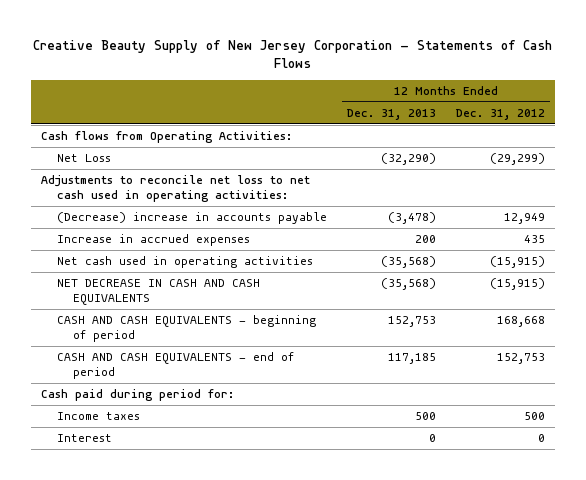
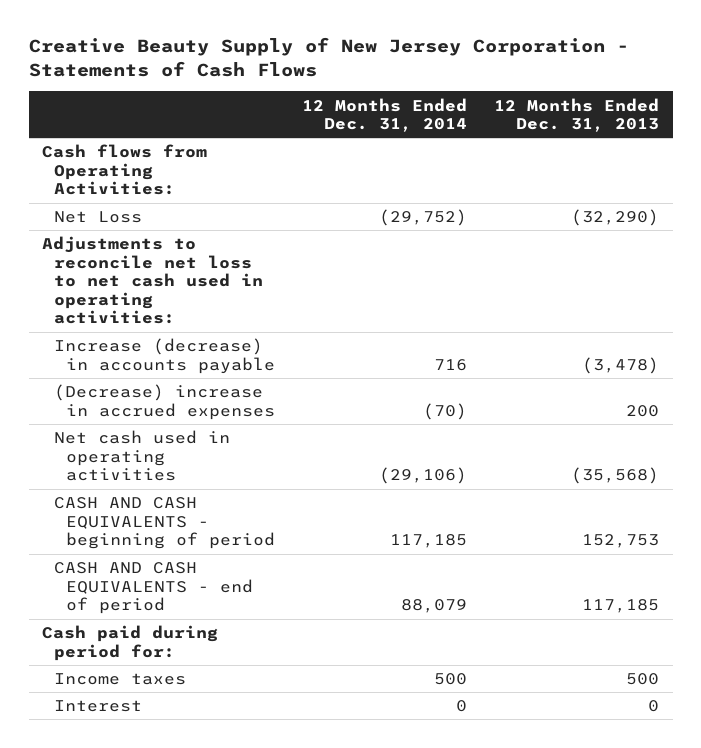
- | 12 Months Ended Dec. 31, 2013 | 12 Months Ended Dec. 31, 2012
+ | 12 Months Ended Dec. 31, 2014 | 12 Months Ended Dec. 31, 2013
- (Decrease) increase in accounts payable | (3,478) | 12,949
- Increase in accrued expenses | 200 | 435
+ Increase (decrease) in accounts payable | 716 | (3,478)
+ (Decrease) increase in accrued expenses | (70) | 200
- NET DECREASE IN CASH AND CASH EQUIVALENTS | (35,568) | (15,915)

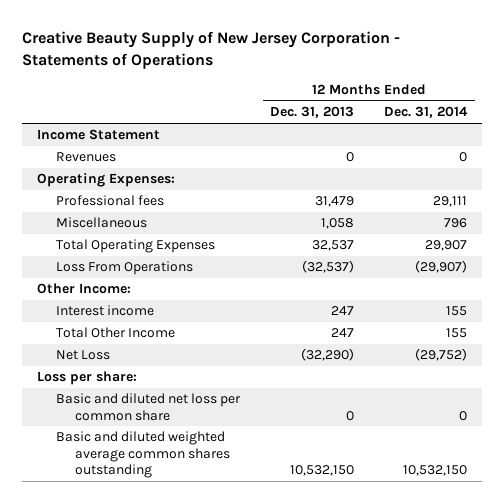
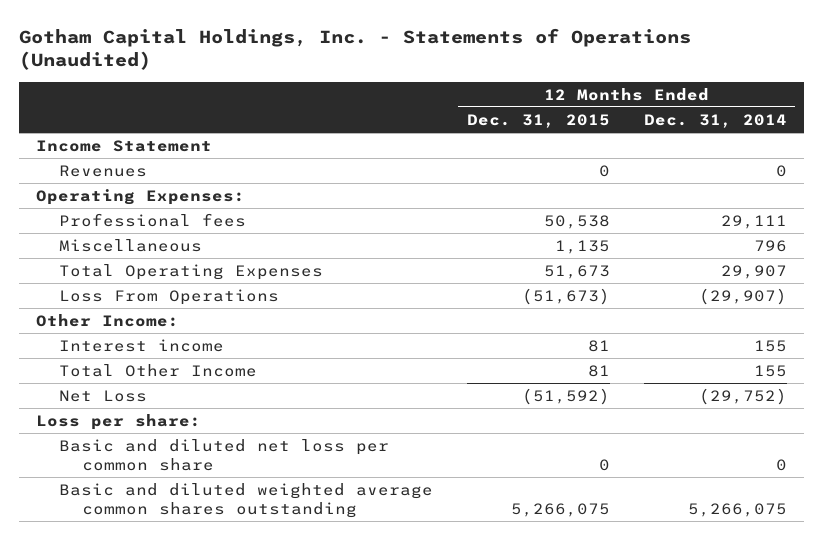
- Creative Beauty Supply of New Jersey Corporation - Statements of Operations
+ Gotham Capital Holdings, Inc. - Statements of Operations (Unaudited)
- | 12 Months Ended Dec. 31, 2013 | 12 Months Ended Dec. 31, 2014
+ | 12 Months Ended Dec. 31, 2015 | 12 Months Ended Dec. 31, 2014
- Basic and diluted weighted average common shares outstanding | 10,532,150 | 10,532,150
+ Basic and diluted weighted average common shares outstanding | 5,266,075 | 5,266,075

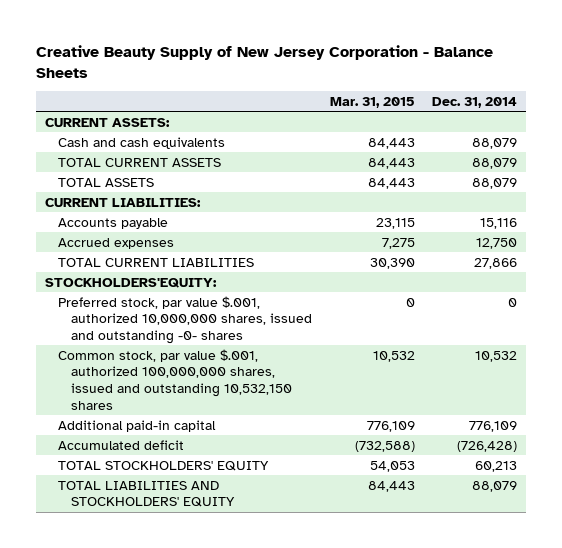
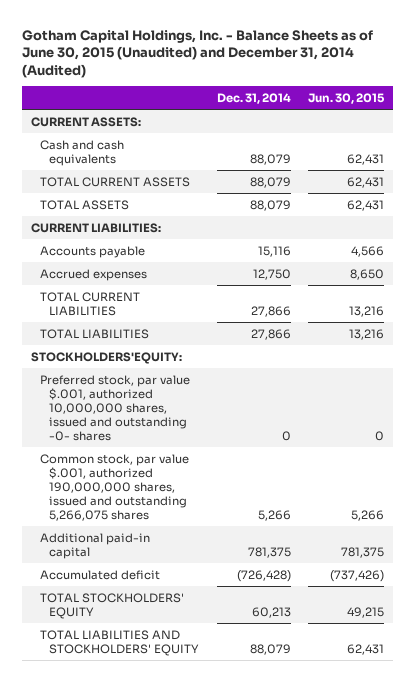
- Creative Beauty Supply of New Jersey Corporation - Balance Sheets
+ Gotham Capital Holdings, Inc. - Balance Sheets as of June 30, 2015 (Unaudited) and December 31, 2014 (Audited)
- | Mar. 31, 2015 | Dec. 31, 2014
+ | Dec. 31, 2014 | Jun. 30, 2015
+ TOTAL LIABILITIES | 27,866 | 13,216
- Common stock, par value $.001, authorized 100,000,000 shares, issued and outstanding 10,532,150 shares | 10,532 | 10,532
- Additional paid-in capital | 776,109 | 776,109
+ Common stock, par value $.001, authorized 190,000,000 shares, issued and outstanding 5,266,075 shares | 5,266 | 5,266
+ Additional paid-in capital | 781,375 | 781,375

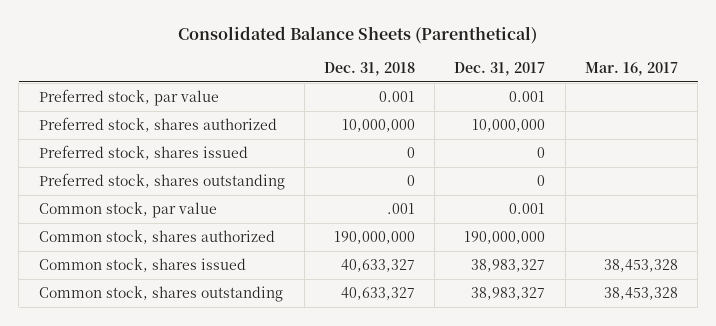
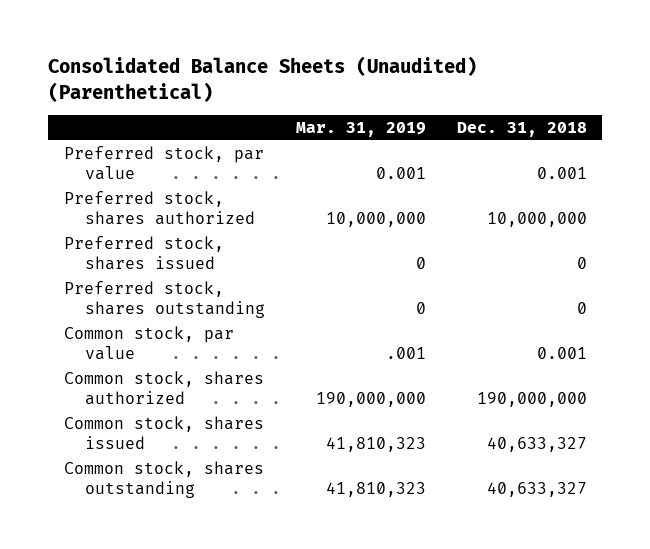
- Consolidated Balance Sheets (Parenthetical)
+ Consolidated Balance Sheets (Unaudited) (Parenthetical)
- | Dec. 31, 2018 | Dec. 31, 2017 | Mar. 16, 2017
+ | Mar. 31, 2019 | Dec. 31, 2018
- Common stock, par value | .001 | 0.001 |
+ Common stock, par value | .001 | 0.001

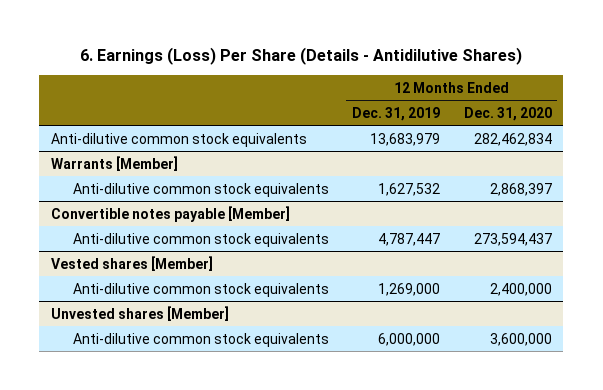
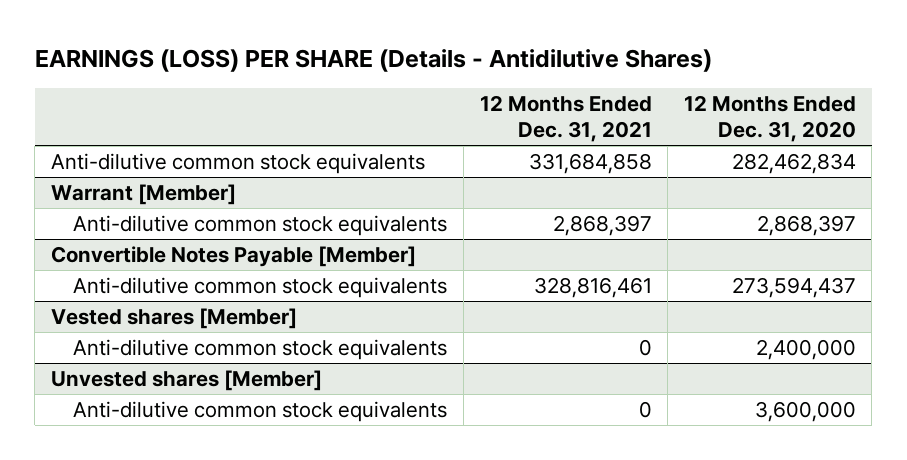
- 6. Earnings (Loss) Per Share (Details - Antidilutive Shares)
+ EARNINGS (LOSS) PER SHARE (Details - Antidilutive Shares)
- | 12 Months Ended Dec. 31, 2019 | 12 Months Ended Dec. 31, 2020
+ | 12 Months Ended Dec. 31, 2021 | 12 Months Ended Dec. 31, 2020
- Warrants [Member]
+ Warrant [Member]
- Convertible notes payable [Member]
+ Convertible Notes Payable [Member]

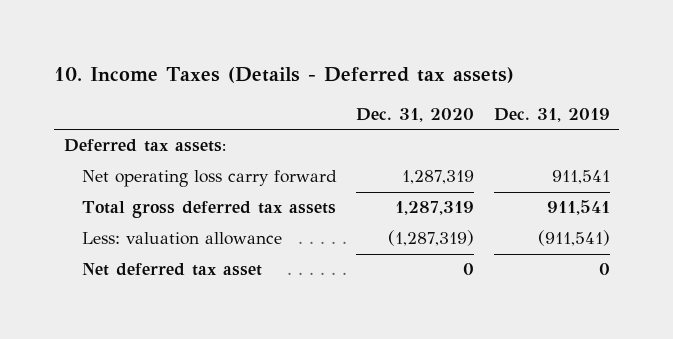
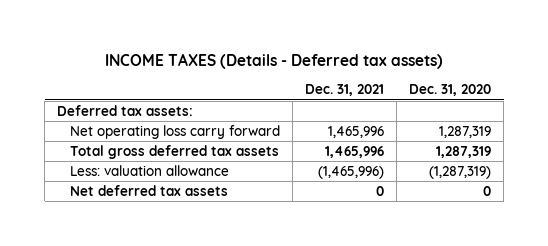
- 10. Income Taxes (Details - Deferred tax assets)
+ INCOME TAXES (Details - Deferred tax assets)
- | Dec. 31, 2020 | Dec. 31, 2019
+ | Dec. 31, 2021 | Dec. 31, 2020
- Net deferred tax asset | 0 | 0
+ Net deferred tax assets | 0 | 0

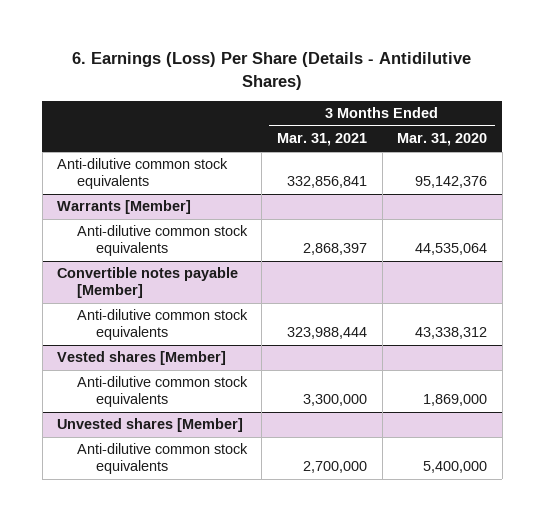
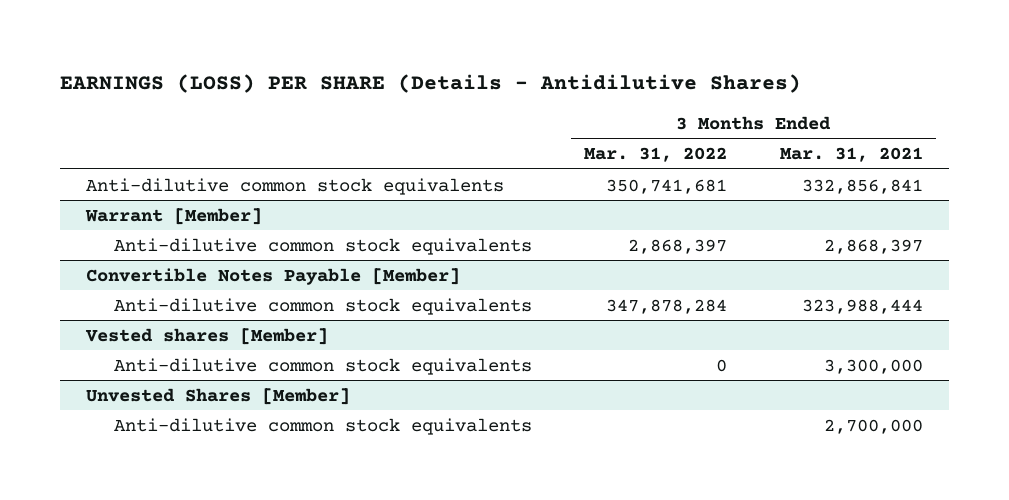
- 6. Earnings (Loss) Per Share (Details - Antidilutive Shares)
+ EARNINGS (LOSS) PER SHARE (Details - Antidilutive Shares)
- | 3 Months Ended Mar. 31, 2021 | 3 Months Ended Mar. 31, 2020
+ | 3 Months Ended Mar. 31, 2022 | 3 Months Ended Mar. 31, 2021
- Warrants [Member]
+ Warrant [Member]
- Convertible notes payable [Member]
+ Convertible Notes Payable [Member]
- Unvested shares [Member]
+ Unvested Shares [Member]

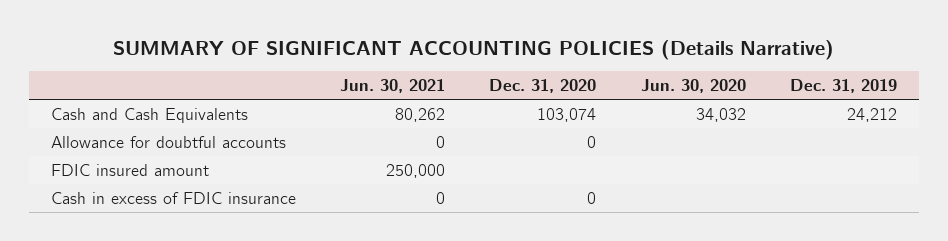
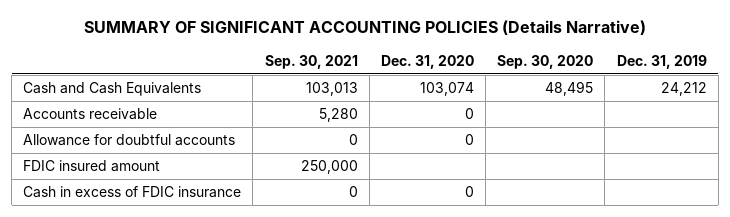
- | Jun. 30, 2021 | Dec. 31, 2020 | Jun. 30, 2020 | Dec. 31, 2019
+ | Sep. 30, 2021 | Dec. 31, 2020 | Sep. 30, 2020 | Dec. 31, 2019
+ Accounts receivable | 5,280 | 0 | |

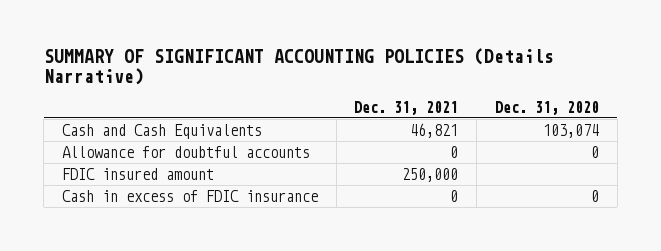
- | Sep. 30, 2021 | Dec. 31, 2020 | Sep. 30, 2020 | Dec. 31, 2019
+ | Dec. 31, 2021 | Dec. 31, 2020
- Accounts receivable | 5,280 | 0 | |

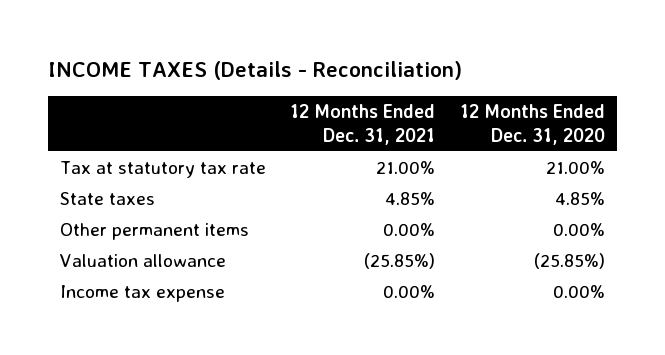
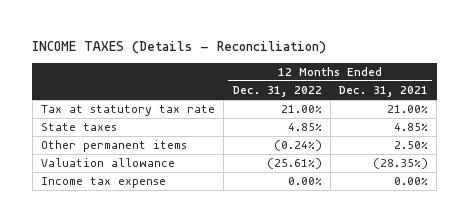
- | 12 Months Ended Dec. 31, 2021 | 12 Months Ended Dec. 31, 2020
+ | 12 Months Ended Dec. 31, 2022 | 12 Months Ended Dec. 31, 2021
- Other permanent items | 0.00% | 0.00%
- Valuation allowance | (25.85%) | (25.85%)
+ Other permanent items | (0.24%) | 2.50%
+ Valuation allowance | (25.61%) | (28.35%)

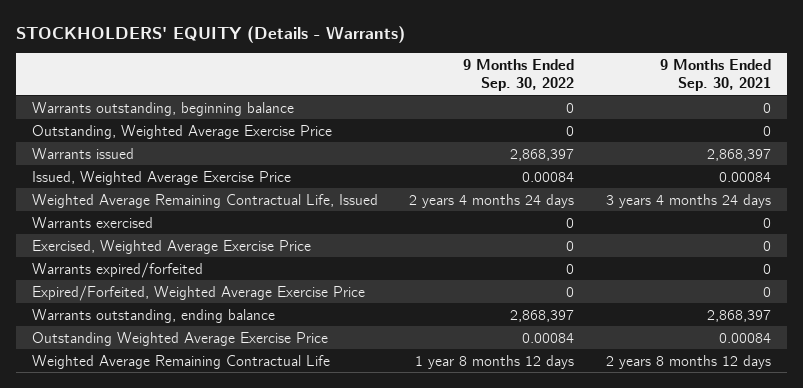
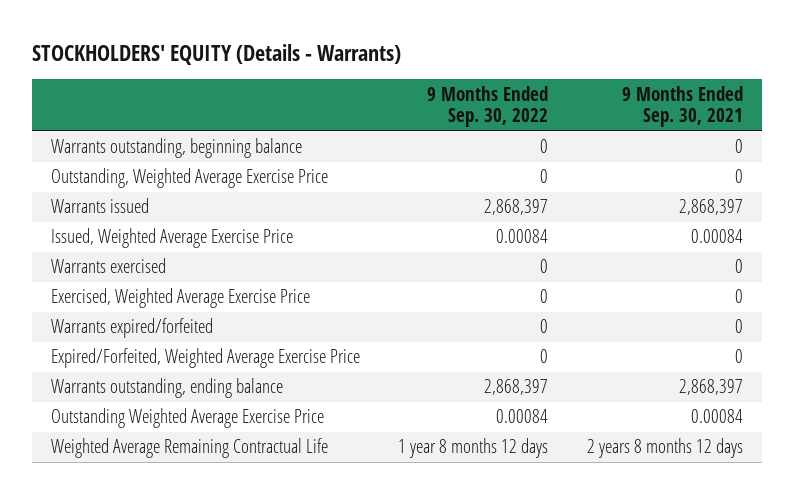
- Weighted Average Remaining Contractual Life, Issued | 2 years 4 months 24 days | 3 years 4 months 24 days

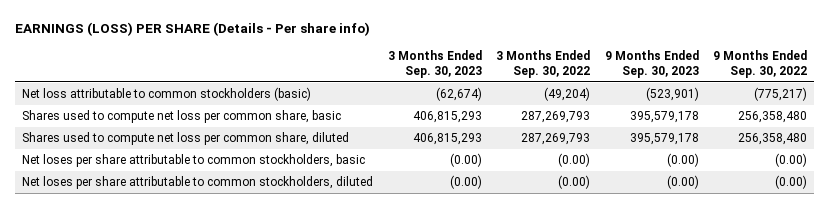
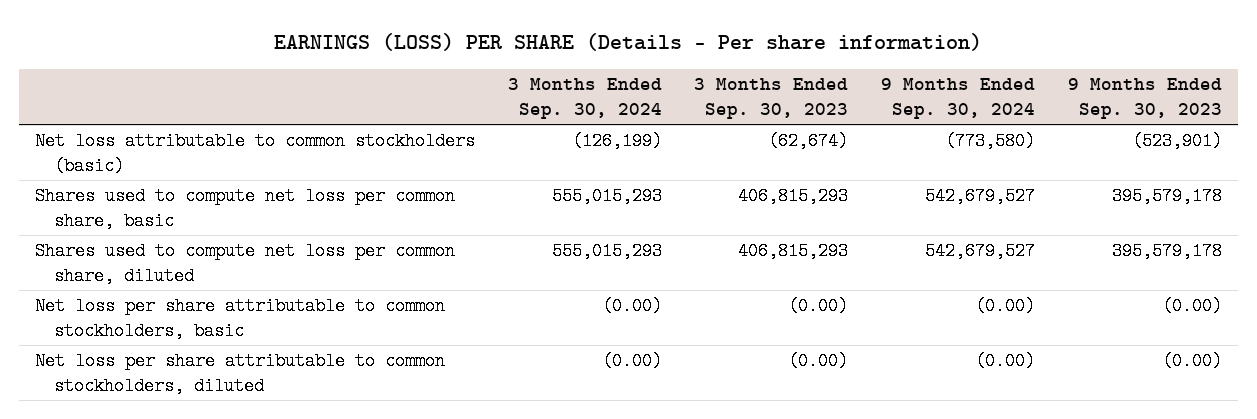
- EARNINGS (LOSS) PER SHARE (Details - Per share info)
+ EARNINGS (LOSS) PER SHARE (Details - Per share information)
- | 3 Months Ended Sep. 30, 2023 | 3 Months Ended Sep. 30, 2022 | 9 Months Ended Sep. 30, 2023 | 9 Months Ended Sep. 30, 2022
+ | 3 Months Ended Sep. 30, 2024 | 3 Months Ended Sep. 30, 2023 | 9 Months Ended Sep. 30, 2024 | 9 Months Ended Sep. 30, 2023
- Net loses per share attributable to common stockholders, basic | (0.00) | (0.00) | (0.00) | (0.00)
- Net loses per share attributable to common stockholders, diluted | (0.00) | (0.00) | (0.00) | (0.00)
+ Net loss per share attributable to common stockholders, basic | (0.00) | (0.00) | (0.00) | (0.00)
+ Net loss per share attributable to common stockholders, diluted | (0.00) | (0.00) | (0.00) | (0.00)

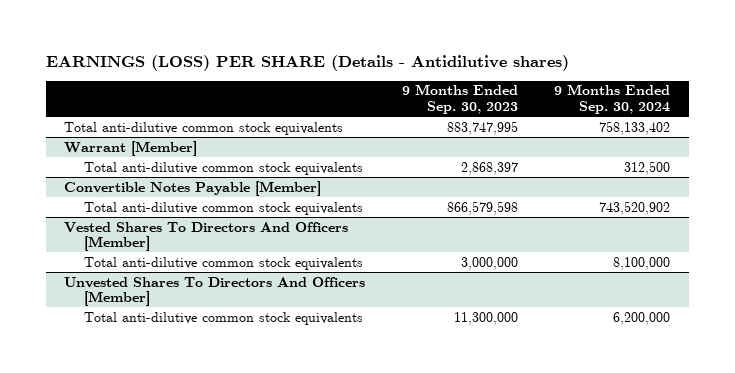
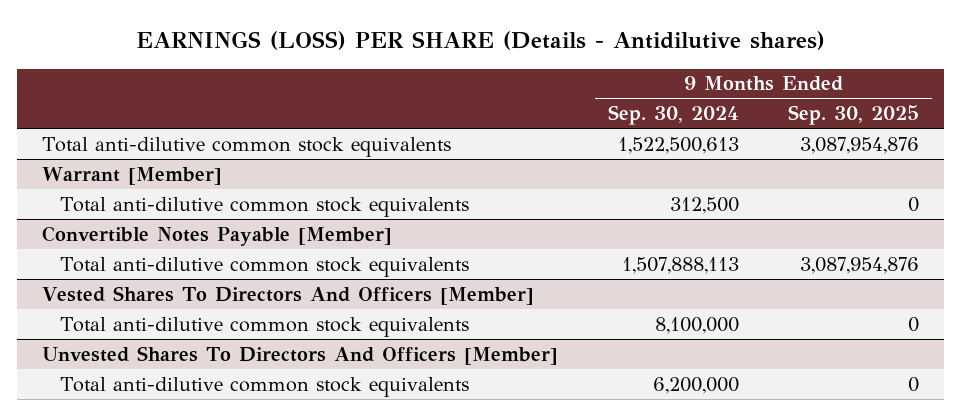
- | 9 Months Ended Sep. 30, 2023 | 9 Months Ended Sep. 30, 2024
+ | 9 Months Ended Sep. 30, 2024 | 9 Months Ended Sep. 30, 2025
- Total anti-dilutive common stock equivalents | 883,747,995 | 758,133,402
+ Total anti-dilutive common stock equivalents | 1,522,500,613 | 3,087,954,876
@ Convertible Notes Payable [Member]
- Total anti-dilutive common stock equivalents | 866,579,598 | 743,520,902
+ Total anti-dilutive common stock equivalents | 1,507,888,113 | 3,087,954,876

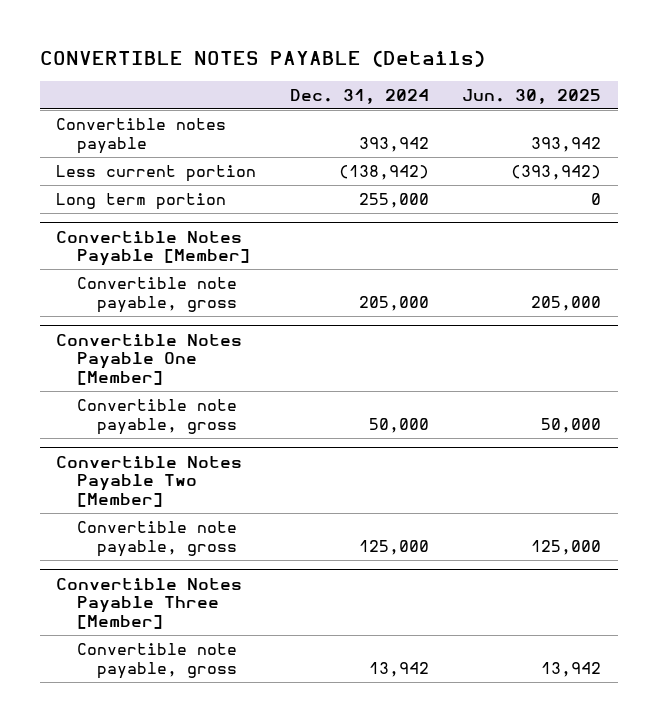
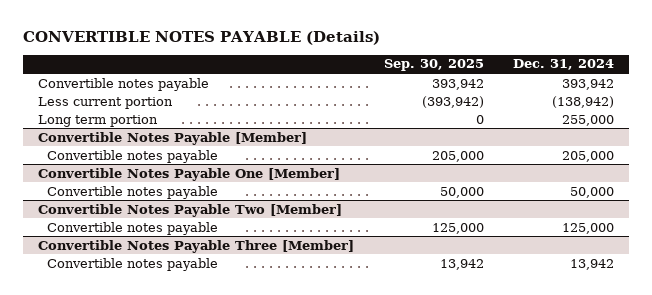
- | Dec. 31, 2024 | Jun. 30, 2025
+ | Sep. 30, 2025 | Dec. 31, 2024
@ Convertible Notes Payable [Member]
- Convertible note payable, gross | 205,000 | 205,000
+ Convertible notes payable | 205,000 | 205,000
@ Convertible Notes Payable One [Member]
- Convertible note payable, gross | 50,000 | 50,000
+ Convertible notes payable | 50,000 | 50,000
@ Convertible Notes Payable Two [Member]
- Convertible note payable, gross | 125,000 | 125,000
+ Convertible notes payable | 125,000 | 125,000
@ Convertible Notes Payable Three [Member]
- Convertible note payable, gross | 13,942 | 13,942
+ Convertible notes payable | 13,942 | 13,942

